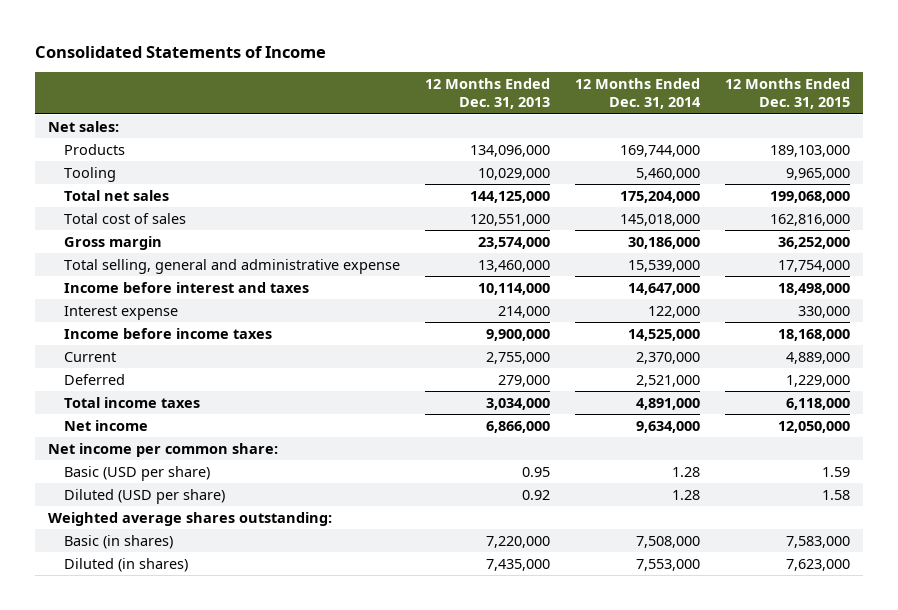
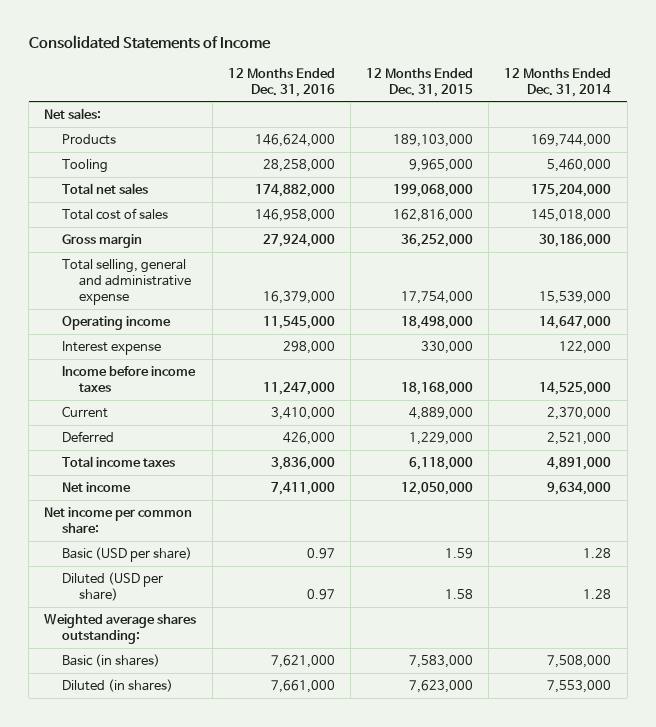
- | 12 Months Ended Dec. 31, 2013 | 12 Months Ended Dec. 31, 2014 | 12 Months Ended Dec. 31, 2015
+ | 12 Months Ended Dec. 31, 2016 | 12 Months Ended Dec. 31, 2015 | 12 Months Ended Dec. 31, 2014
- Income before interest and taxes | 10,114,000 | 14,647,000 | 18,498,000
+ Operating income | 11,545,000 | 18,498,000 | 14,647,000

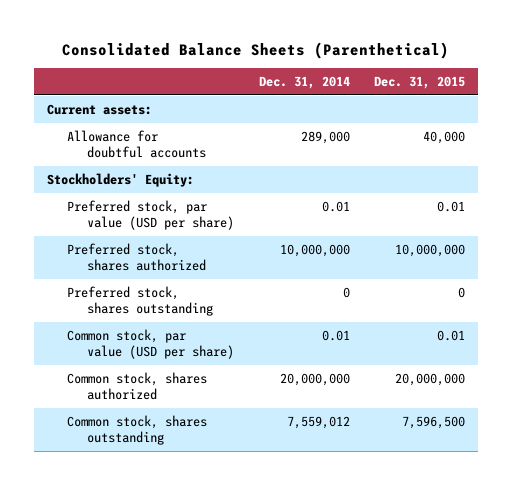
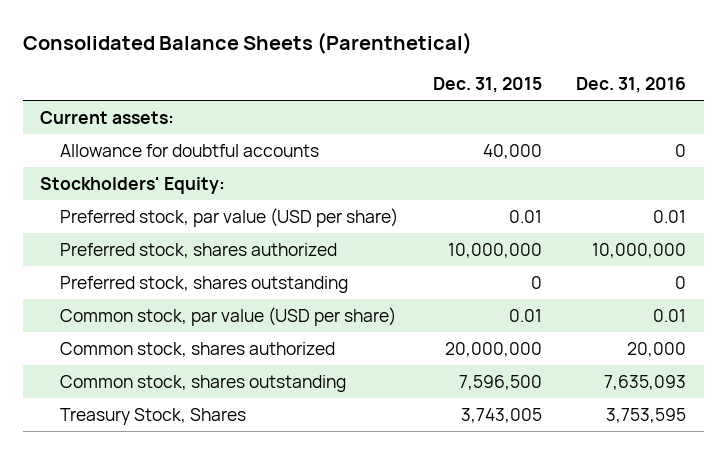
- | Dec. 31, 2014 | Dec. 31, 2015
+ | Dec. 31, 2015 | Dec. 31, 2016
+ Treasury Stock, Shares | 3,743,005 | 3,753,595

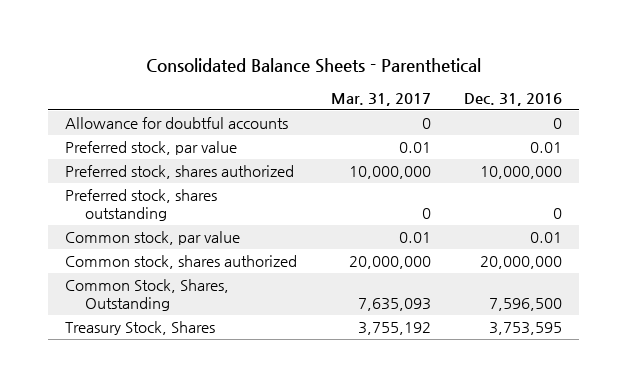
- Consolidated Balance Sheets (Parenthetical)
+ Consolidated Balance Sheets - Parenthetical
- | Dec. 31, 2015 | Dec. 31, 2016
+ | Mar. 31, 2017 | Dec. 31, 2016
- Current assets:
- Stockholders' Equity:
- Preferred stock, par value (USD per share) | 0.01 | 0.01
+ Preferred stock, par value | 0.01 | 0.01
- Common stock, par value (USD per share) | 0.01 | 0.01
- Common stock, shares authorized | 20,000,000 | 20,000
- Common stock, shares outstanding | 7,596,500 | 7,635,093
+ Common stock, par value | 0.01 | 0.01
+ Common stock, shares authorized | 20,000,000 | 20,000,000
+ Common Stock, Shares, Outstanding | 7,635,093 | 7,596,500

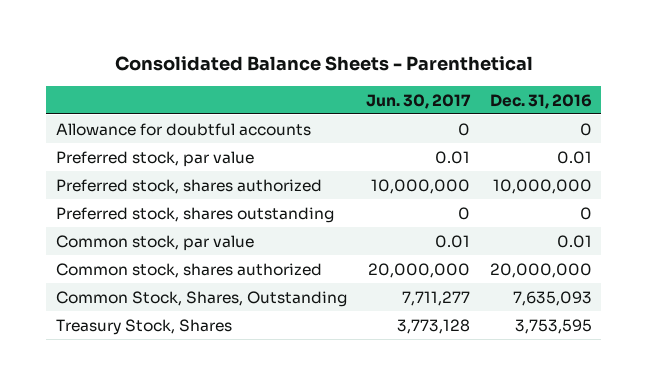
- | Mar. 31, 2017 | Dec. 31, 2016
+ | Jun. 30, 2017 | Dec. 31, 2016
- Common Stock, Shares, Outstanding | 7,635,093 | 7,596,500
+ Common Stock, Shares, Outstanding | 7,711,277 | 7,635,093

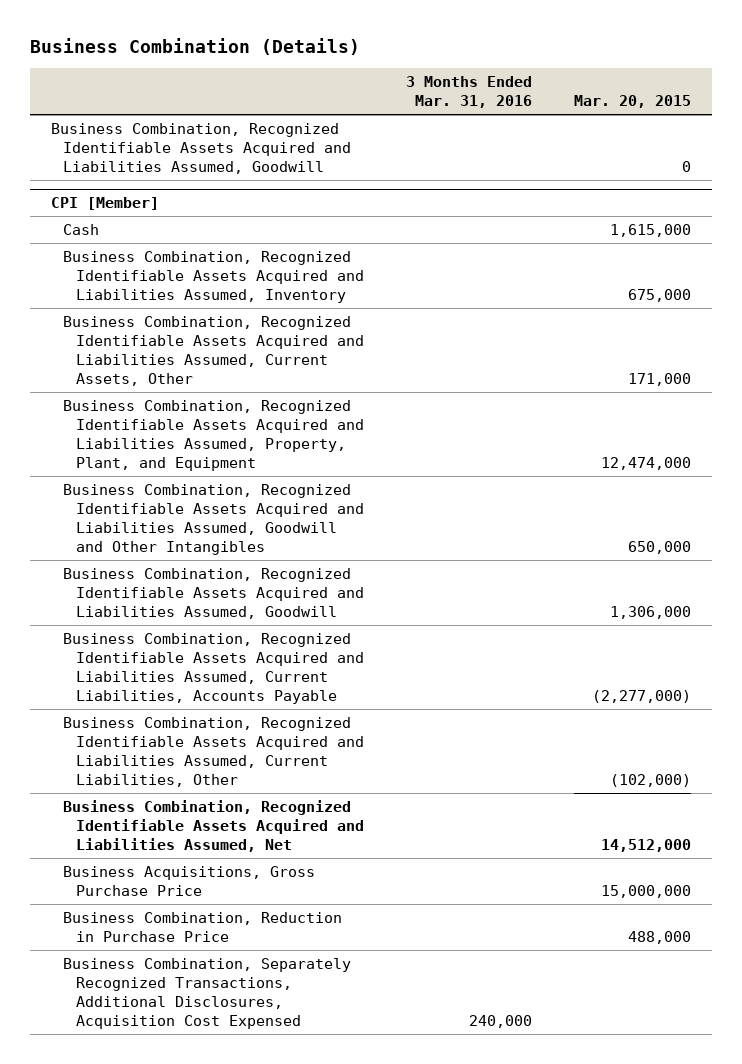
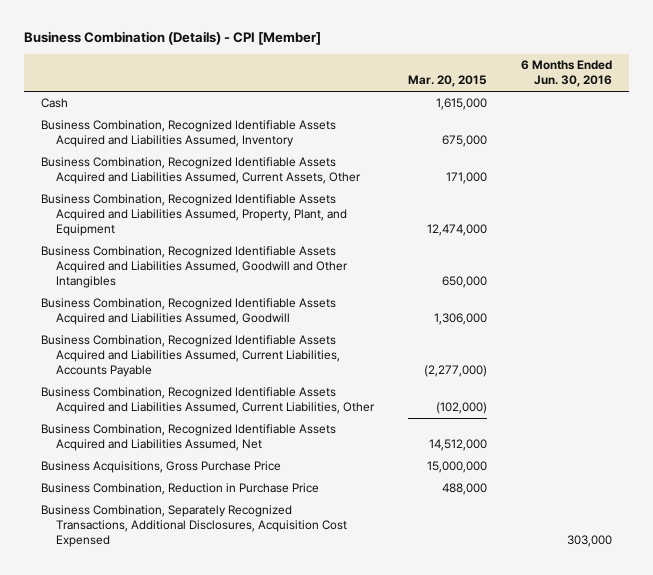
- Business Combination (Details)
+ Business Combination (Details) - CPI [Member]
- | 3 Months Ended Mar. 31, 2016 | Mar. 20, 2015
+ | Mar. 20, 2015 | 6 Months Ended Jun. 30, 2016
- Business Combination, Recognized Identifiable Assets Acquired and Liabilities Assumed, Goodwill | | 0
- CPI [Member]

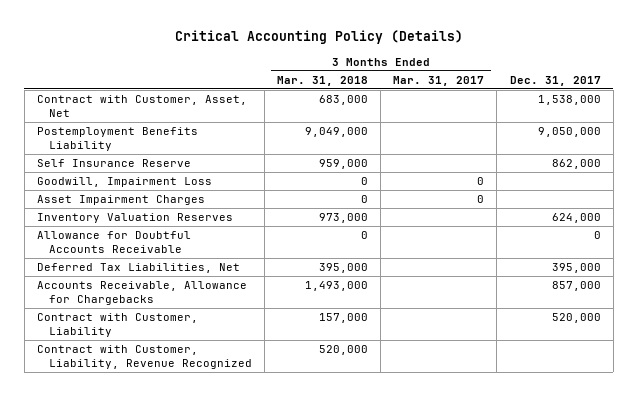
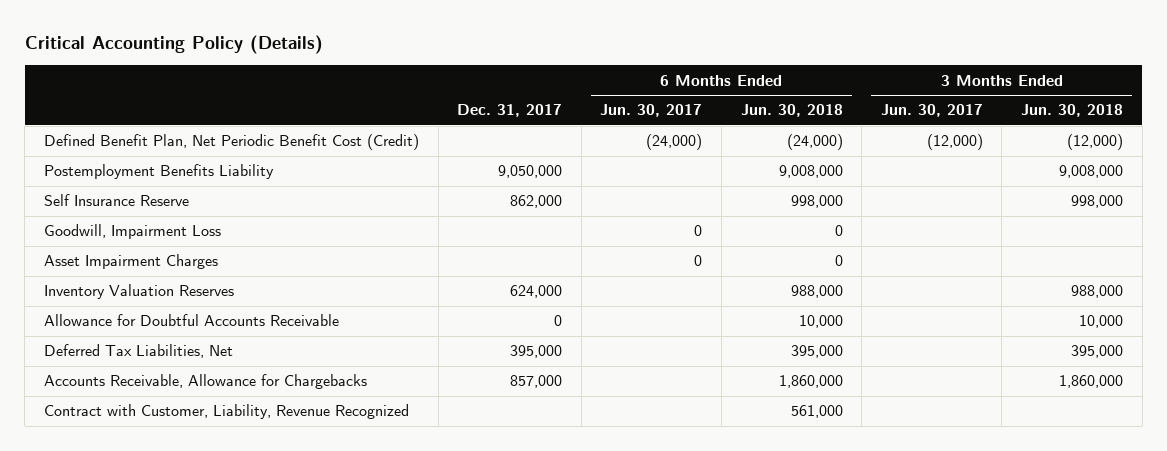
- | 3 Months Ended Mar. 31, 2018 | 3 Months Ended Mar. 31, 2017 | Dec. 31, 2017
+ | Dec. 31, 2017 | 6 Months Ended Jun. 30, 2017 | 6 Months Ended Jun. 30, 2018 | 3 Months Ended Jun. 30, 2017 | 3 Months Ended Jun. 30, 2018
- Contract with Customer, Asset, Net | 683,000 | | 1,538,000
+ Defined Benefit Plan, Net Periodic Benefit Cost (Credit) | | (24,000) | (24,000) | (12,000) | (12,000)
- Contract with Customer, Liability | 157,000 | | 520,000

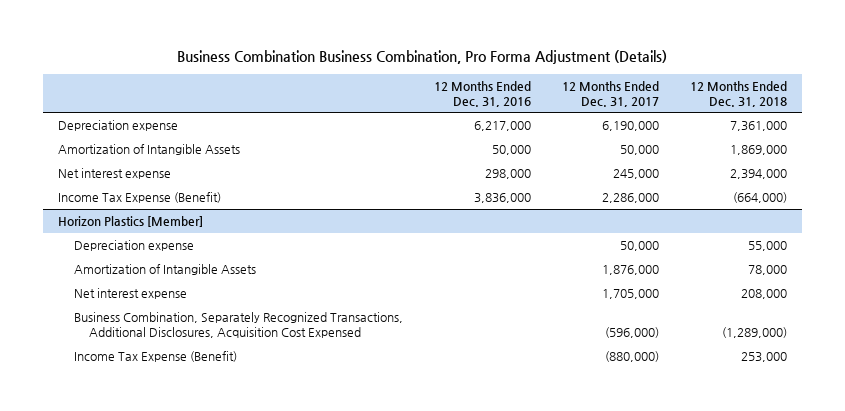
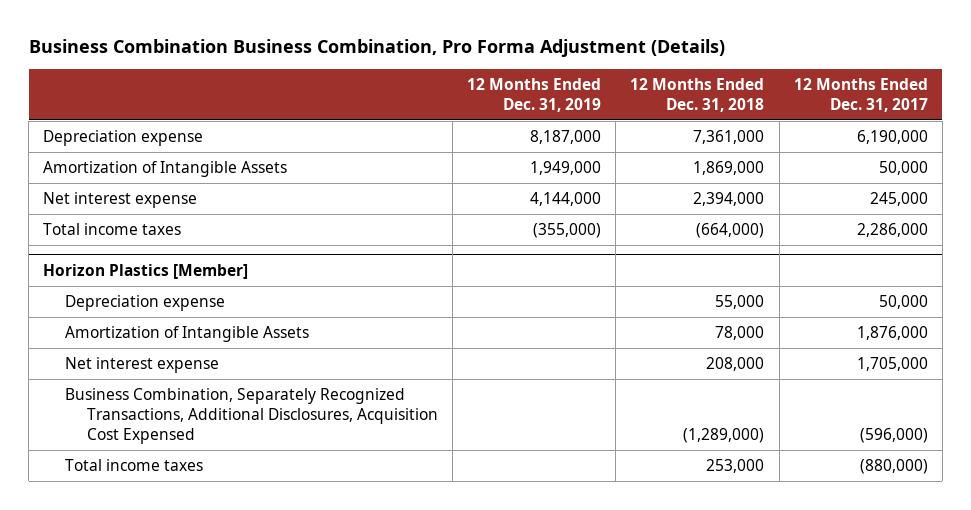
- | 12 Months Ended Dec. 31, 2016 | 12 Months Ended Dec. 31, 2017 | 12 Months Ended Dec. 31, 2018
+ | 12 Months Ended Dec. 31, 2019 | 12 Months Ended Dec. 31, 2018 | 12 Months Ended Dec. 31, 2017
- Income Tax Expense (Benefit) | 3,836,000 | 2,286,000 | (664,000)
+ Total income taxes | (355,000) | (664,000) | 2,286,000
@ Horizon Plastics [Member]
- Income Tax Expense (Benefit) | | (880,000) | 253,000
+ Total income taxes | | 253,000 | (880,000)

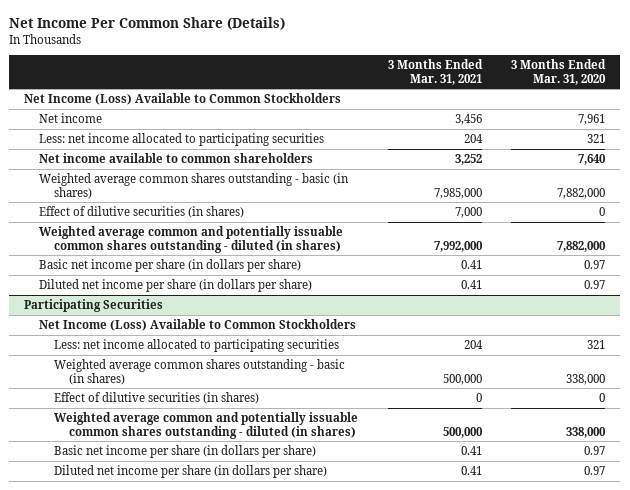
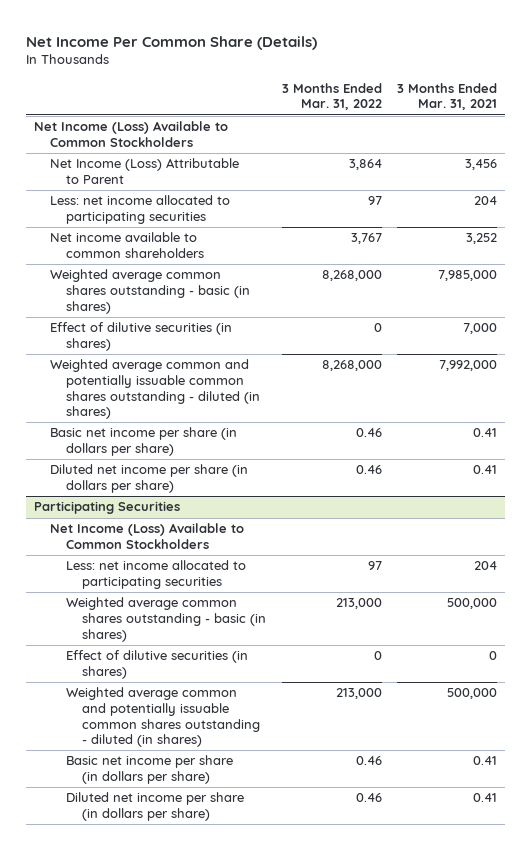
- | 3 Months Ended Mar. 31, 2021 | 3 Months Ended Mar. 31, 2020
+ | 3 Months Ended Mar. 31, 2022 | 3 Months Ended Mar. 31, 2021
- Net income | 3,456 | 7,961
+ Net Income (Loss) Attributable to Parent | 3,864 | 3,456

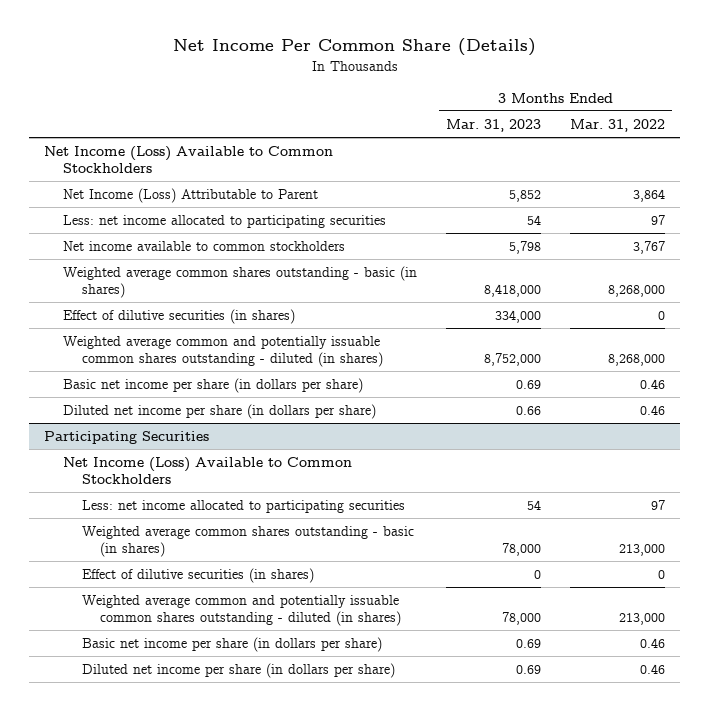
- | 3 Months Ended Mar. 31, 2022 | 3 Months Ended Mar. 31, 2021
+ | 3 Months Ended Mar. 31, 2023 | 3 Months Ended Mar. 31, 2022
- Net income available to common shareholders | 3,767 | 3,252
+ Net income available to common stockholders | 5,798 | 3,767

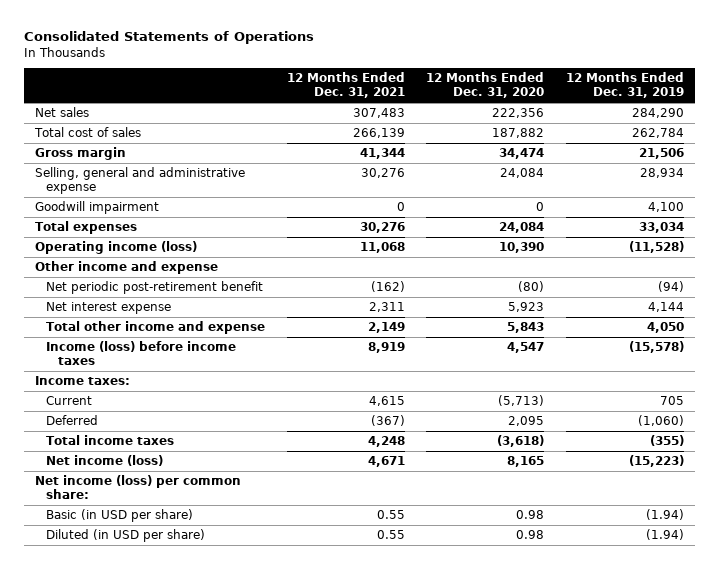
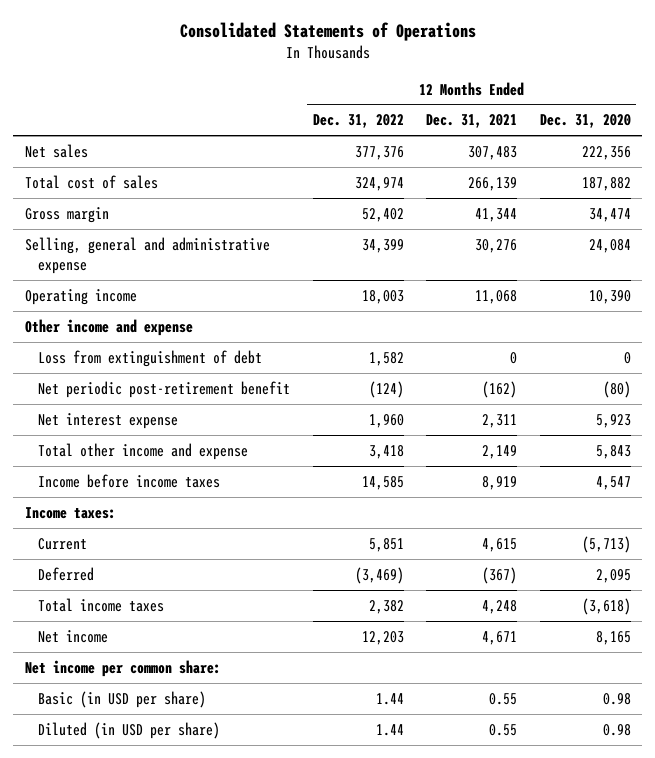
- | 12 Months Ended Dec. 31, 2021 | 12 Months Ended Dec. 31, 2020 | 12 Months Ended Dec. 31, 2019
+ | 12 Months Ended Dec. 31, 2022 | 12 Months Ended Dec. 31, 2021 | 12 Months Ended Dec. 31, 2020
- Goodwill impairment | 0 | 0 | 4,100
- Total expenses | 30,276 | 24,084 | 33,034
- Operating income (loss) | 11,068 | 10,390 | (11,528)
+ Operating income | 18,003 | 11,068 | 10,390
+ Loss from extinguishment of debt | 1,582 | 0 | 0
- Income (loss) before income taxes | 8,919 | 4,547 | (15,578)
+ Income before income taxes | 14,585 | 8,919 | 4,547
- Net income (loss) | 4,671 | 8,165 | (15,223)
- Net income (loss) per common share:
+ Net income | 12,203 | 4,671 | 8,165
+ Net income per common share:

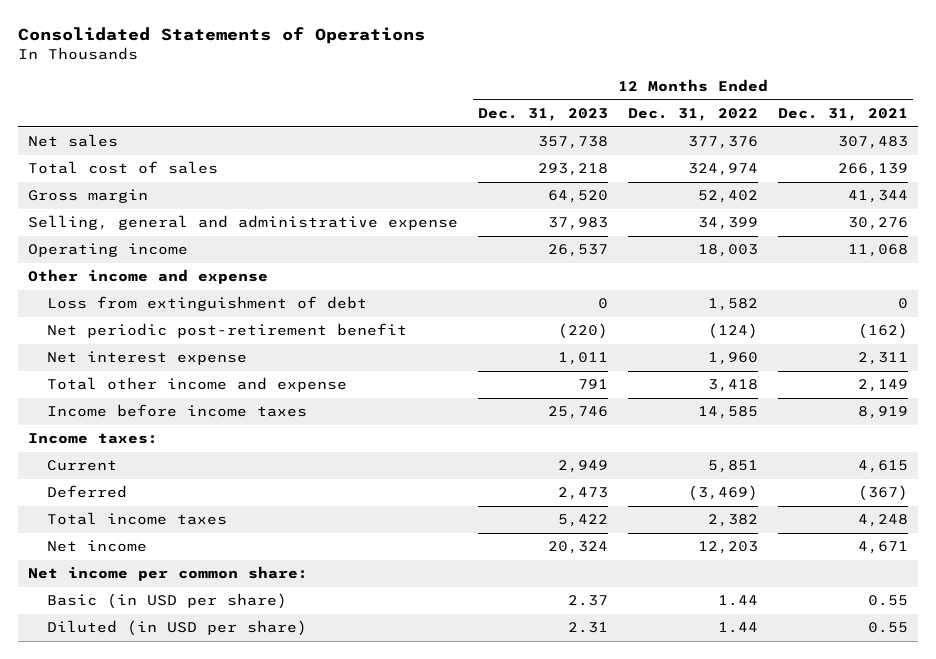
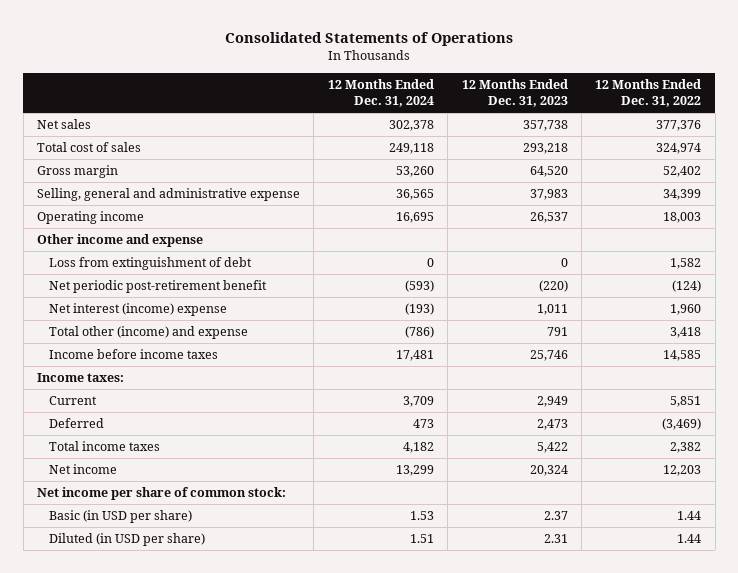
- | 12 Months Ended Dec. 31, 2023 | 12 Months Ended Dec. 31, 2022 | 12 Months Ended Dec. 31, 2021
+ | 12 Months Ended Dec. 31, 2024 | 12 Months Ended Dec. 31, 2023 | 12 Months Ended Dec. 31, 2022
- Net interest expense | 1,011 | 1,960 | 2,311
- Total other income and expense | 791 | 3,418 | 2,149
+ Net interest (income) expense | (193) | 1,011 | 1,960
+ Total other (income) and expense | (786) | 791 | 3,418
- Net income per common share:
+ Net income per share of common stock:

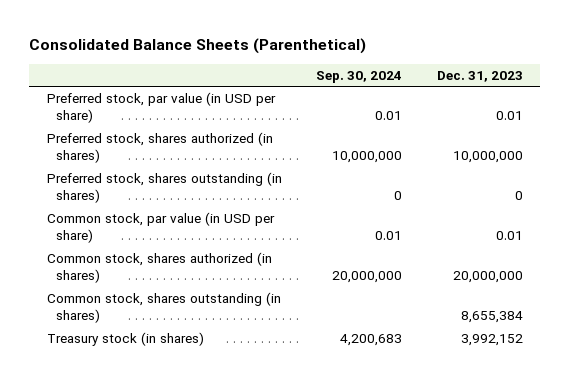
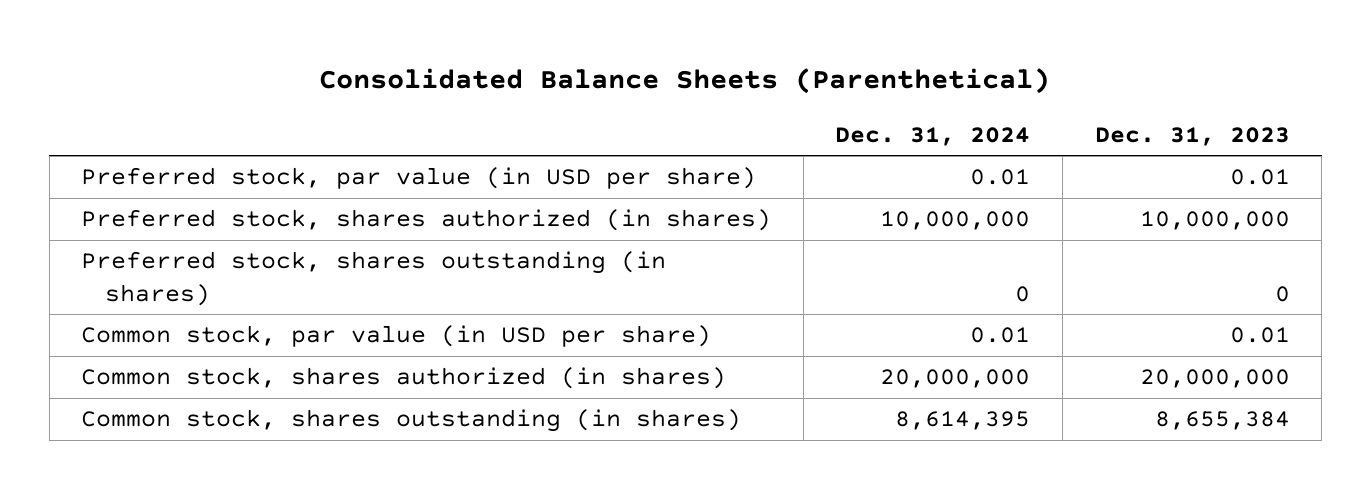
- | Sep. 30, 2024 | Dec. 31, 2023
+ | Dec. 31, 2024 | Dec. 31, 2023
- Treasury stock (in shares) | 4,200,683 | 3,992,152

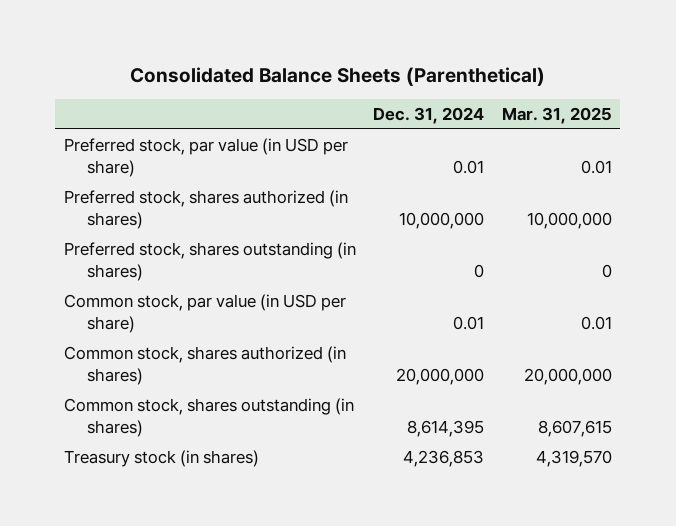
- | Dec. 31, 2024 | Dec. 31, 2023
+ | Dec. 31, 2024 | Mar. 31, 2025
+ Treasury stock (in shares) | 4,236,853 | 4,319,570

